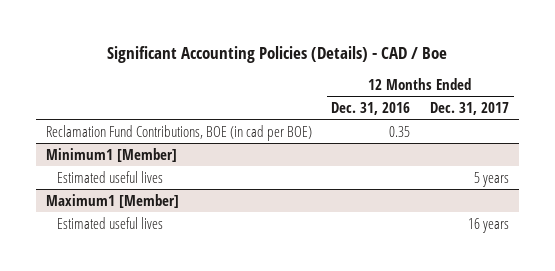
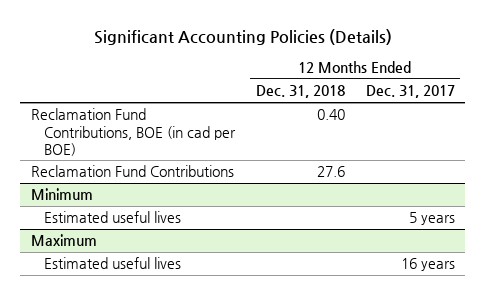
- Significant Accounting Policies (Details) - CAD / Boe
+ Significant Accounting Policies (Details)
- | 12 Months Ended Dec. 31, 2016 | 12 Months Ended Dec. 31, 2017
+ | 12 Months Ended Dec. 31, 2018 | 12 Months Ended Dec. 31, 2017
- Minimum1 [Member]
+ Reclamation Fund Contributions | 27.6 |
+ Minimum
- Maximum1 [Member]
+ Maximum

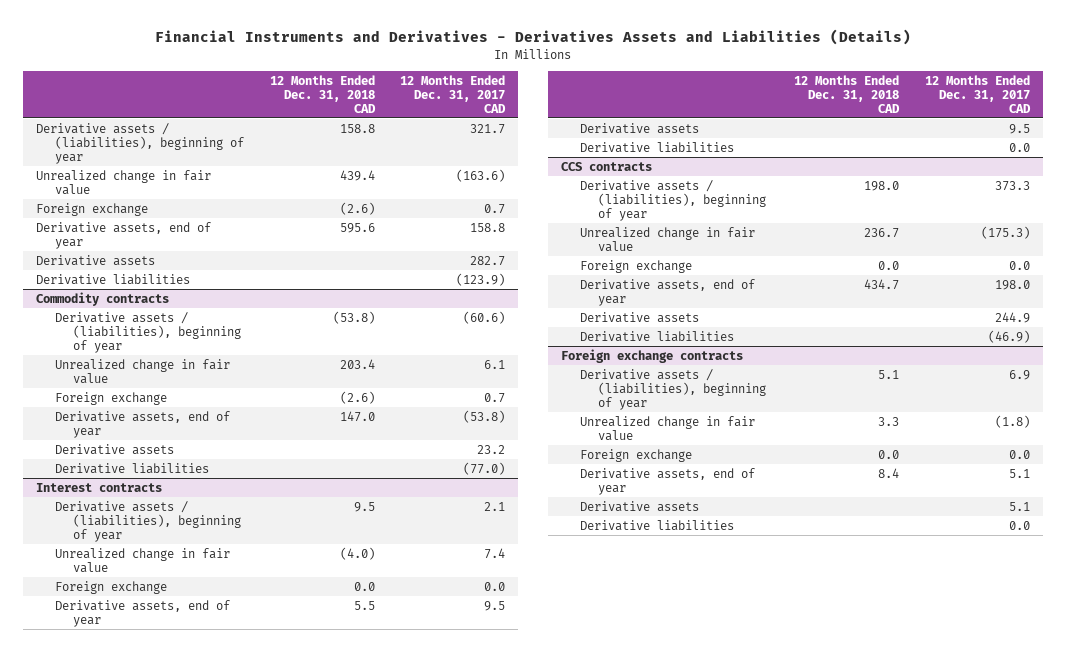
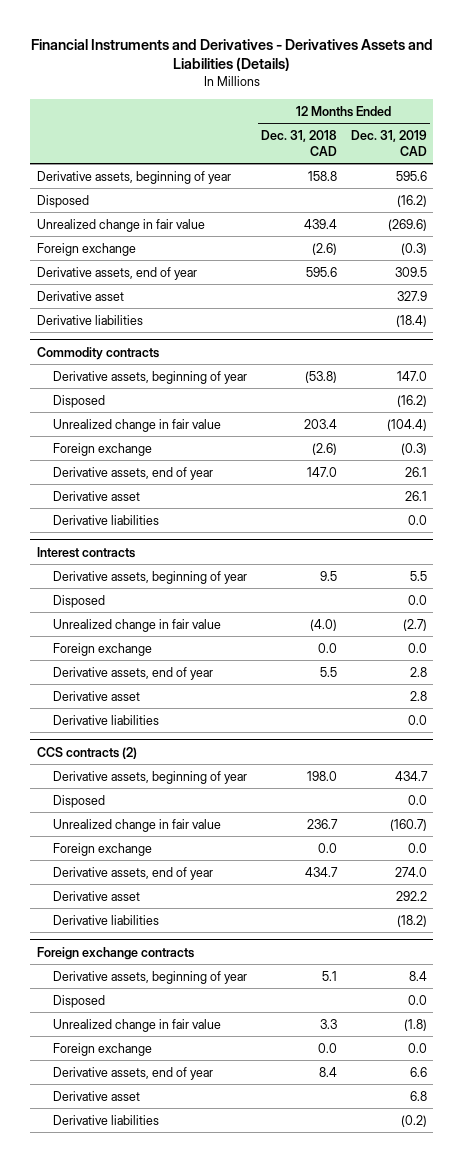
- | 12 Months Ended Dec. 31, 2018 CAD | 12 Months Ended Dec. 31, 2017 CAD
+ | 12 Months Ended Dec. 31, 2018 CAD | 12 Months Ended Dec. 31, 2019 CAD
- Derivative assets / (liabilities), beginning of year | 158.8 | 321.7
+ Derivative assets, beginning of year | 158.8 | 595.6
+ Disposed | | (16.2)
- Derivative assets | | 282.7
+ Derivative asset | | 327.9
@ Commodity contracts
- Derivative assets / (liabilities), beginning of year | (53.8) | (60.6)
+ Derivative assets, beginning of year | (53.8) | 147.0
+ Disposed | | (16.2)
- Derivative assets | | 23.2
+ Derivative asset | | 26.1
@ Interest contracts
- Derivative assets / (liabilities), beginning of year | 9.5 | 2.1
+ Derivative assets, beginning of year | 9.5 | 5.5
+ Disposed | | 0.0
- Derivative assets | | 9.5
+ Derivative asset | | 2.8
- CCS contracts
- Derivative assets / (liabilities), beginning of year | 198.0 | 373.3
+ CCS contracts (2)
+ Derivative assets, beginning of year | 198.0 | 434.7
+ Disposed | | 0.0
- Derivative assets | | 244.9
+ Derivative asset | | 292.2
@ Foreign exchange contracts
- Derivative assets / (liabilities), beginning of year | 5.1 | 6.9
+ Derivative assets, beginning of year | 5.1 | 8.4
+ Disposed | | 0.0
- Derivative assets | | 5.1
+ Derivative asset | | 6.8

